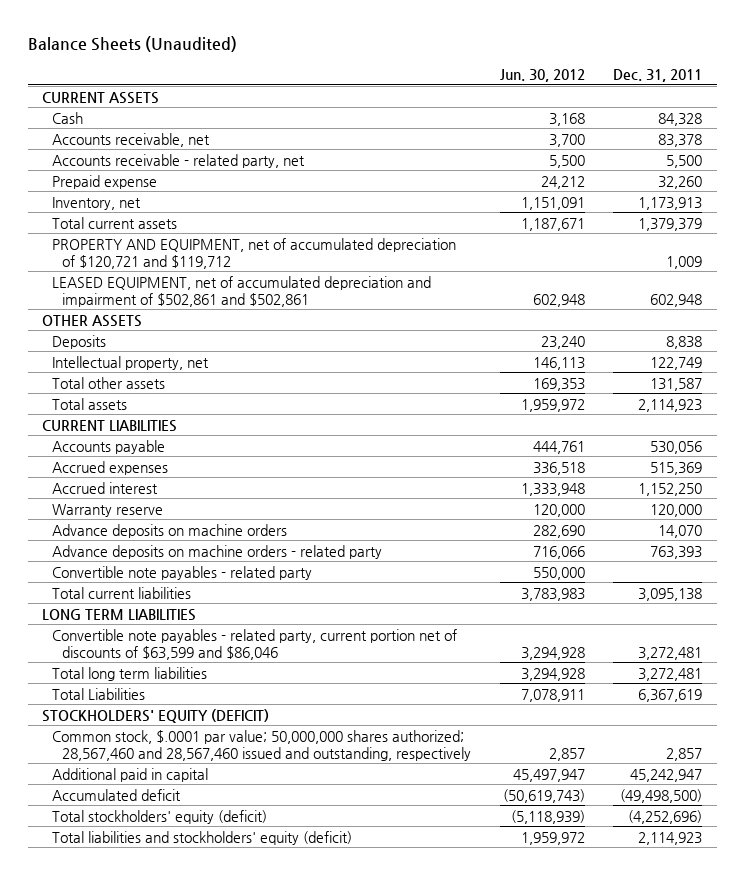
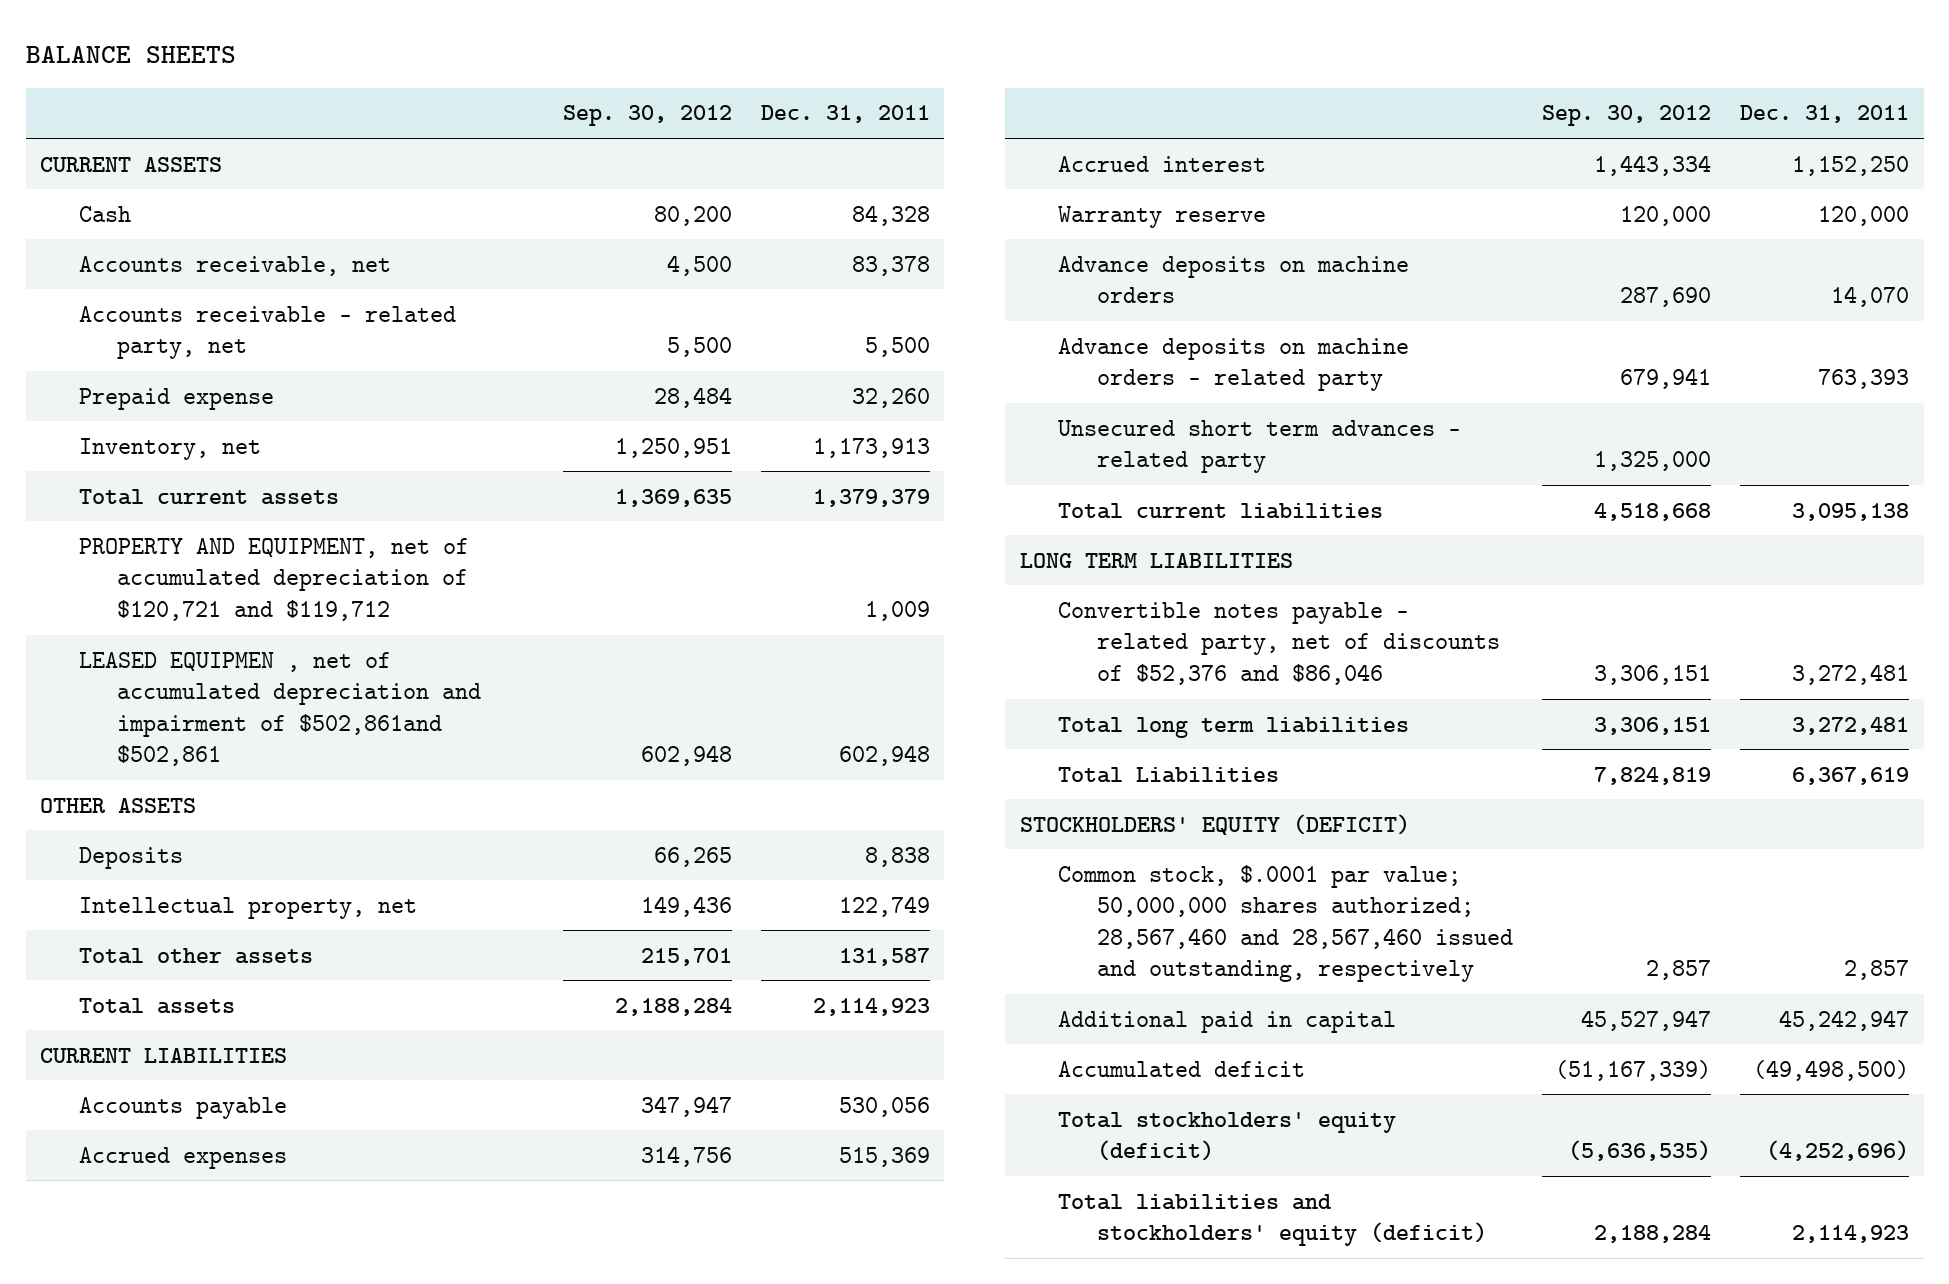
- Balance Sheets (Unaudited)
+ BALANCE SHEETS
- | Jun. 30, 2012 | Dec. 31, 2011
+ | Sep. 30, 2012 | Dec. 31, 2011
- LEASED EQUIPMENT, net of accumulated depreciation and impairment of $502,861 and $502,861 | 602,948 | 602,948
+ LEASED EQUIPMEN , net of accumulated depreciation and impairment of $502,861and $502,861 | 602,948 | 602,948
- Convertible note payables - related party | 550,000 |
+ Unsecured short term advances - related party | 1,325,000 |
- Convertible note payables - related party, current portion net of discounts of $63,599 and $86,046 | 3,294,928 | 3,272,481
+ Convertible notes payable - related party, net of discounts of $52,376 and $86,046 | 3,306,151 | 3,272,481

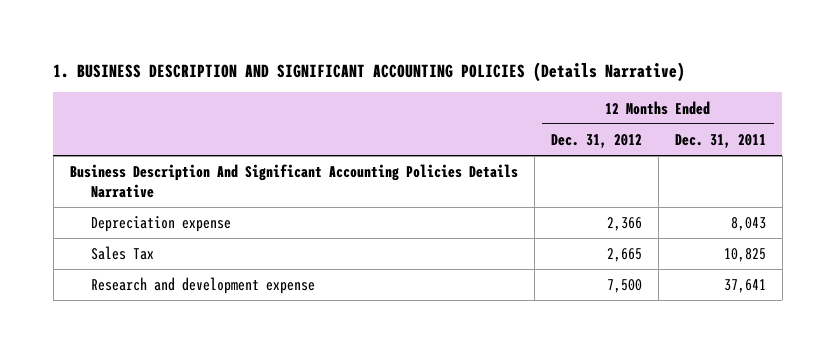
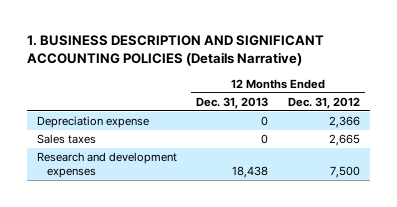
- | 12 Months Ended Dec. 31, 2012 | 12 Months Ended Dec. 31, 2011
+ | 12 Months Ended Dec. 31, 2013 | 12 Months Ended Dec. 31, 2012
- Business Description And Significant Accounting Policies Details Narrative
- Sales Tax | 2,665 | 10,825
- Research and development expense | 7,500 | 37,641
+ Sales taxes | 0 | 2,665
+ Research and development expenses | 18,438 | 7,500

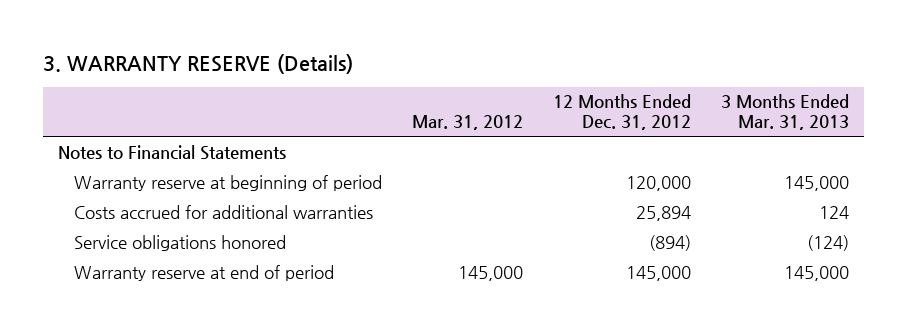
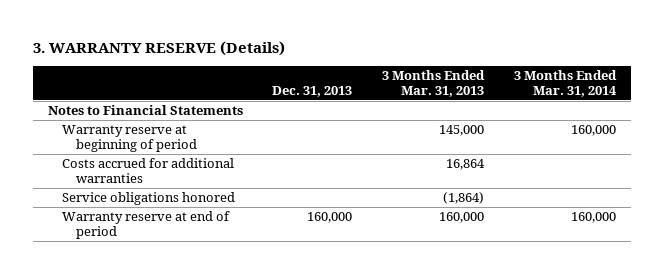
- | Mar. 31, 2012 | 12 Months Ended Dec. 31, 2012 | 3 Months Ended Mar. 31, 2013
+ | Dec. 31, 2013 | 3 Months Ended Mar. 31, 2013 | 3 Months Ended Mar. 31, 2014
- Costs accrued for additional warranties | | 25,894 | 124
- Service obligations honored | | (894) | (124)
- Warranty reserve at end of period | 145,000 | 145,000 | 145,000
+ Costs accrued for additional warranties | | 16,864 |
+ Service obligations honored | | (1,864) |
+ Warranty reserve at end of period | 160,000 | 160,000 | 160,000

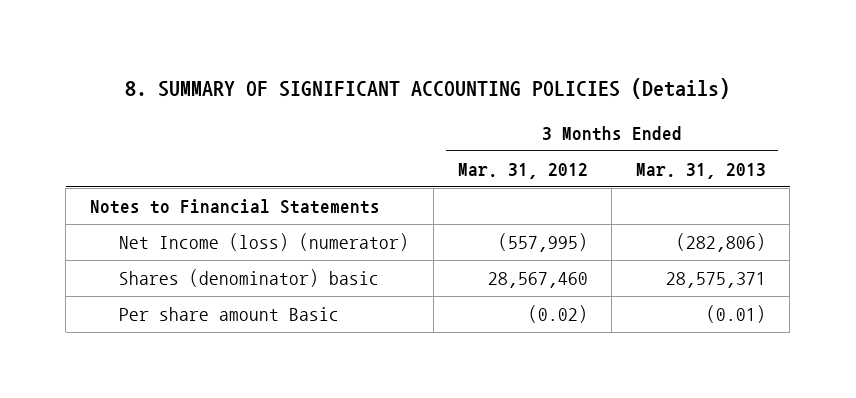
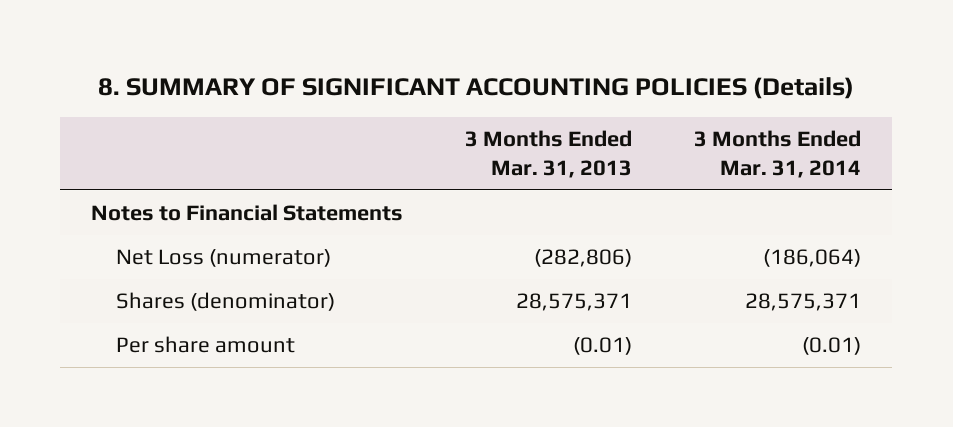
- | 3 Months Ended Mar. 31, 2012 | 3 Months Ended Mar. 31, 2013
+ | 3 Months Ended Mar. 31, 2013 | 3 Months Ended Mar. 31, 2014
- Net Income (loss) (numerator) | (557,995) | (282,806)
- Shares (denominator) basic | 28,567,460 | 28,575,371
- Per share amount Basic | (0.02) | (0.01)
+ Net Loss (numerator) | (282,806) | (186,064)
+ Shares (denominator) | 28,575,371 | 28,575,371
+ Per share amount | (0.01) | (0.01)

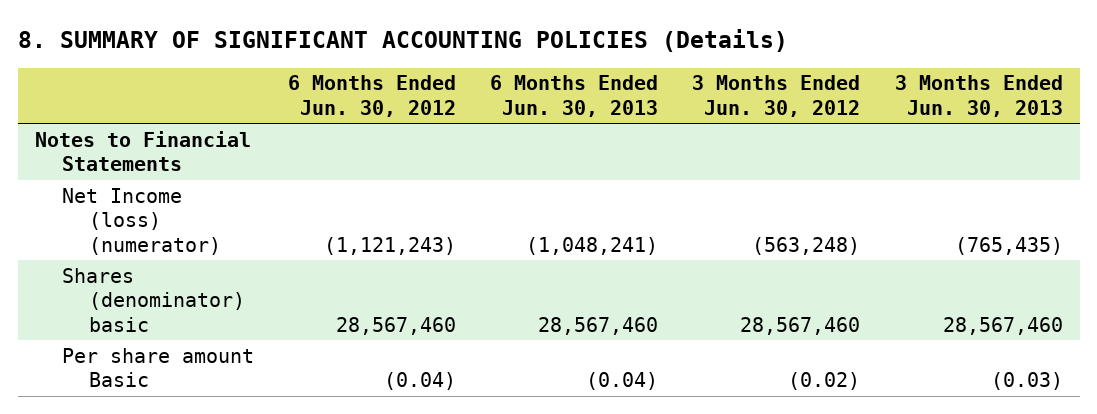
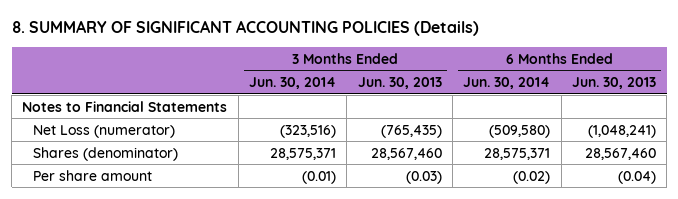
- | 6 Months Ended Jun. 30, 2012 | 6 Months Ended Jun. 30, 2013 | 3 Months Ended Jun. 30, 2012 | 3 Months Ended Jun. 30, 2013
+ | 3 Months Ended Jun. 30, 2014 | 3 Months Ended Jun. 30, 2013 | 6 Months Ended Jun. 30, 2014 | 6 Months Ended Jun. 30, 2013
- Net Income (loss) (numerator) | (1,121,243) | (1,048,241) | (563,248) | (765,435)
- Shares (denominator) basic | 28,567,460 | 28,567,460 | 28,567,460 | 28,567,460
- Per share amount Basic | (0.04) | (0.04) | (0.02) | (0.03)
+ Net Loss (numerator) | (323,516) | (765,435) | (509,580) | (1,048,241)
+ Shares (denominator) | 28,575,371 | 28,567,460 | 28,575,371 | 28,567,460
+ Per share amount | (0.01) | (0.03) | (0.02) | (0.04)

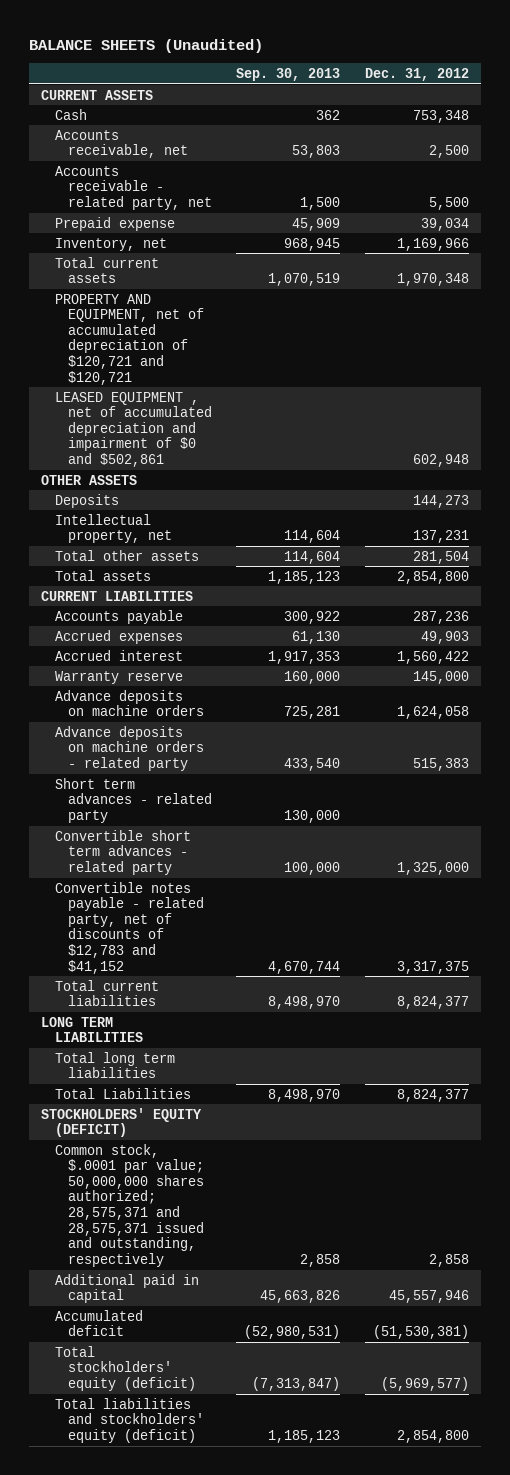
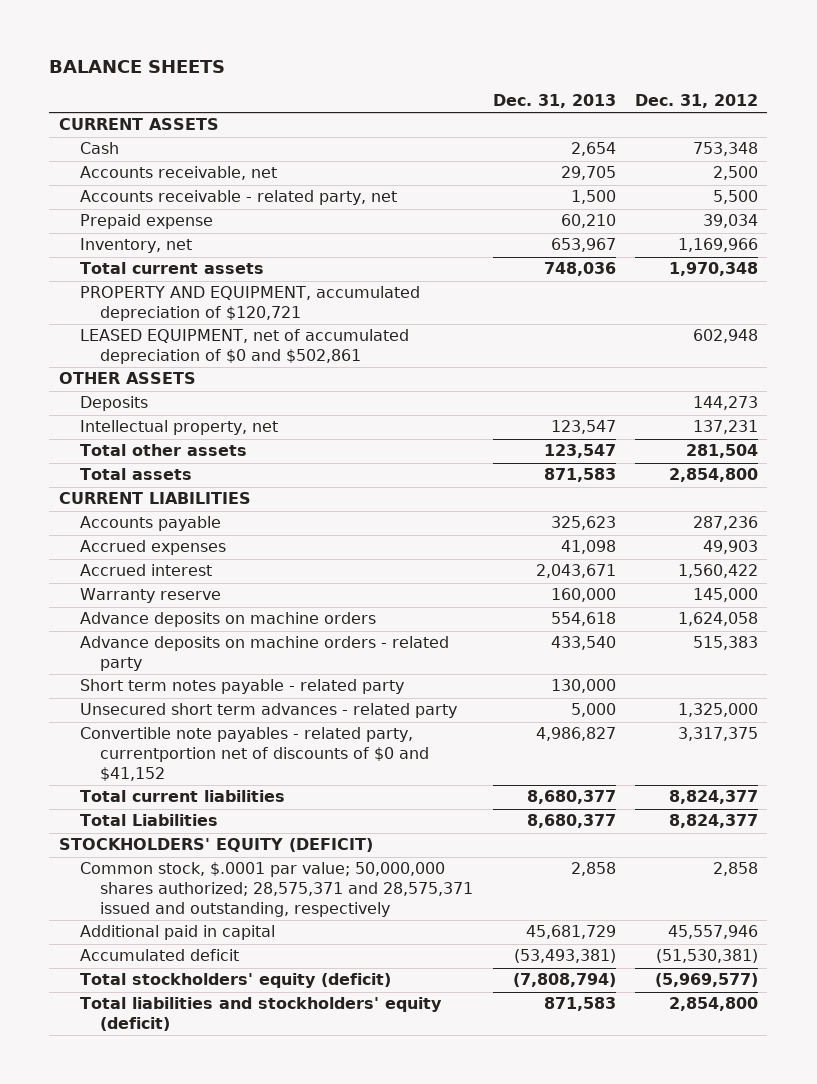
- BALANCE SHEETS (Unaudited)
+ BALANCE SHEETS
- | Sep. 30, 2013 | Dec. 31, 2012
+ | Dec. 31, 2013 | Dec. 31, 2012
- PROPERTY AND EQUIPMENT, net of accumulated depreciation of $120,721 and $120,721
- LEASED EQUIPMENT , net of accumulated depreciation and impairment of $0 and $502,861 | | 602,948
+ PROPERTY AND EQUIPMENT, accumulated depreciation of $120,721
+ LEASED EQUIPMENT, net of accumulated depreciation of $0 and $502,861 | | 602,948
- Short term advances - related party | 130,000 |
- Convertible short term advances - related party | 100,000 | 1,325,000
- Convertible notes payable - related party, net of discounts of $12,783 and $41,152 | 4,670,744 | 3,317,375
+ Short term notes payable - related party | 130,000 |
+ Unsecured short term advances - related party | 5,000 | 1,325,000
+ Convertible note payables - related party, currentportion net of discounts of $0 and $41,152 | 4,986,827 | 3,317,375
- LONG TERM LIABILITIES
- Total long term liabilities

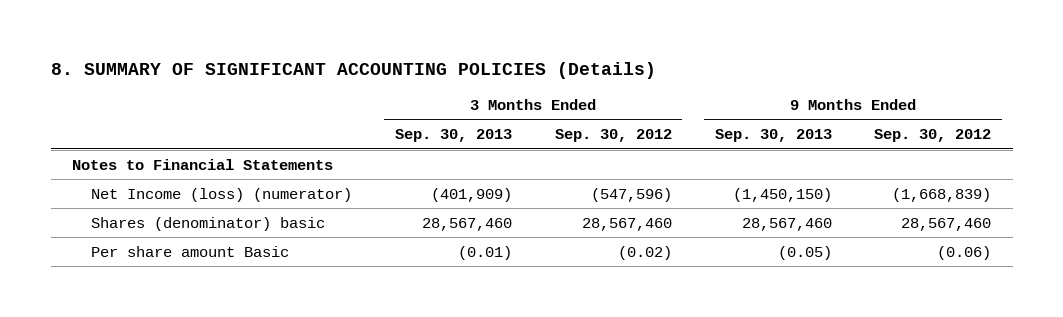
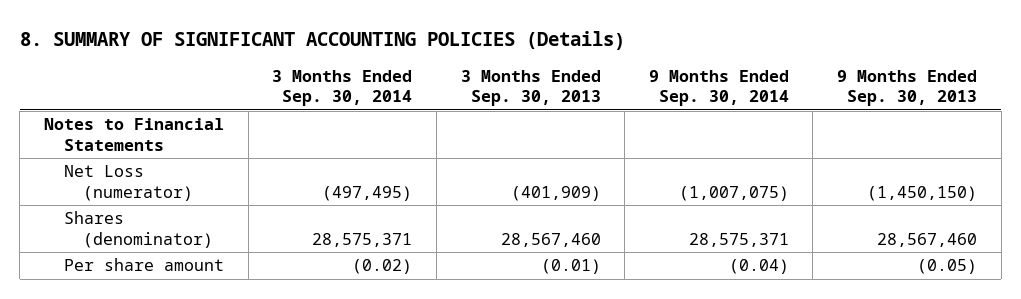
- | 3 Months Ended Sep. 30, 2013 | 3 Months Ended Sep. 30, 2012 | 9 Months Ended Sep. 30, 2013 | 9 Months Ended Sep. 30, 2012
+ | 3 Months Ended Sep. 30, 2014 | 3 Months Ended Sep. 30, 2013 | 9 Months Ended Sep. 30, 2014 | 9 Months Ended Sep. 30, 2013
- Net Income (loss) (numerator) | (401,909) | (547,596) | (1,450,150) | (1,668,839)
- Shares (denominator) basic | 28,567,460 | 28,567,460 | 28,567,460 | 28,567,460
- Per share amount Basic | (0.01) | (0.02) | (0.05) | (0.06)
+ Net Loss (numerator) | (497,495) | (401,909) | (1,007,075) | (1,450,150)
+ Shares (denominator) | 28,575,371 | 28,567,460 | 28,575,371 | 28,567,460
+ Per share amount | (0.02) | (0.01) | (0.04) | (0.05)

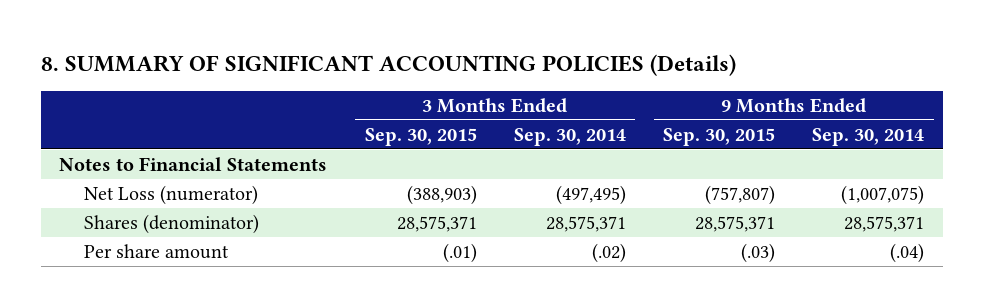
- | 3 Months Ended Sep. 30, 2014 | 3 Months Ended Sep. 30, 2013 | 9 Months Ended Sep. 30, 2014 | 9 Months Ended Sep. 30, 2013
+ | 3 Months Ended Sep. 30, 2015 | 3 Months Ended Sep. 30, 2014 | 9 Months Ended Sep. 30, 2015 | 9 Months Ended Sep. 30, 2014
- Per share amount | (0.02) | (0.01) | (0.04) | (0.05)
+ Per share amount | (.01) | (.02) | (.03) | (.04)

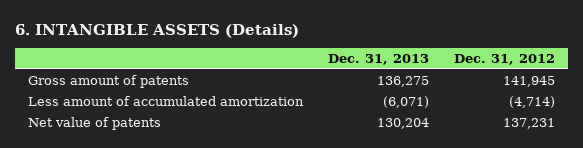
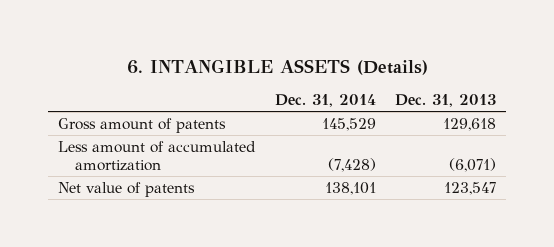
- | Dec. 31, 2013 | Dec. 31, 2012
+ | Dec. 31, 2014 | Dec. 31, 2013
- Gross amount of patents | 136,275 | 141,945
+ Gross amount of patents | 145,529 | 129,618
- Net value of patents | 130,204 | 137,231
+ Net value of patents | 138,101 | 123,547

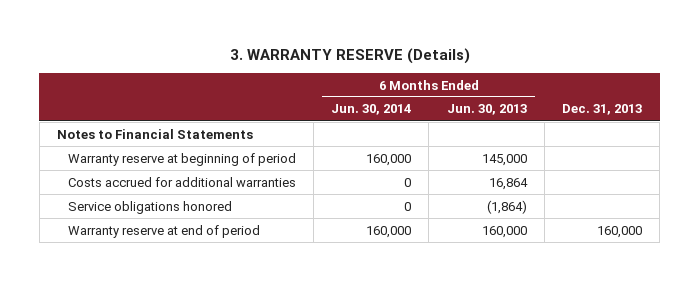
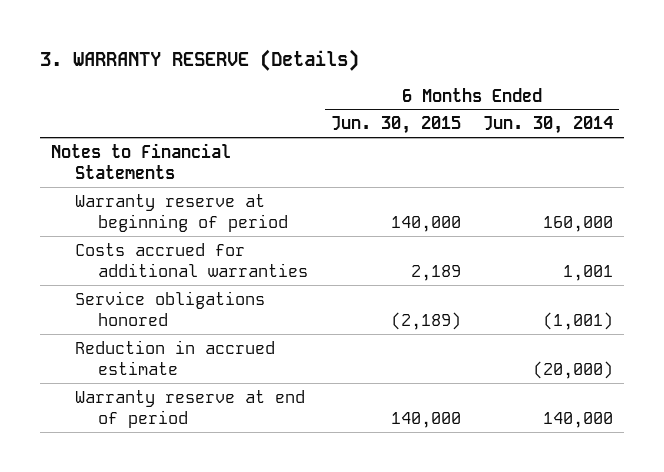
- | 6 Months Ended Jun. 30, 2014 | 6 Months Ended Jun. 30, 2013 | Dec. 31, 2013
+ | 6 Months Ended Jun. 30, 2015 | 6 Months Ended Jun. 30, 2014
- Costs accrued for additional warranties | 0 | 16,864 |
- Service obligations honored | 0 | (1,864) |
- Warranty reserve at end of period | 160,000 | 160,000 | 160,000
+ Costs accrued for additional warranties | 2,189 | 1,001
+ Service obligations honored | (2,189) | (1,001)
+ Reduction in accrued estimate | | (20,000)
+ Warranty reserve at end of period | 140,000 | 140,000

